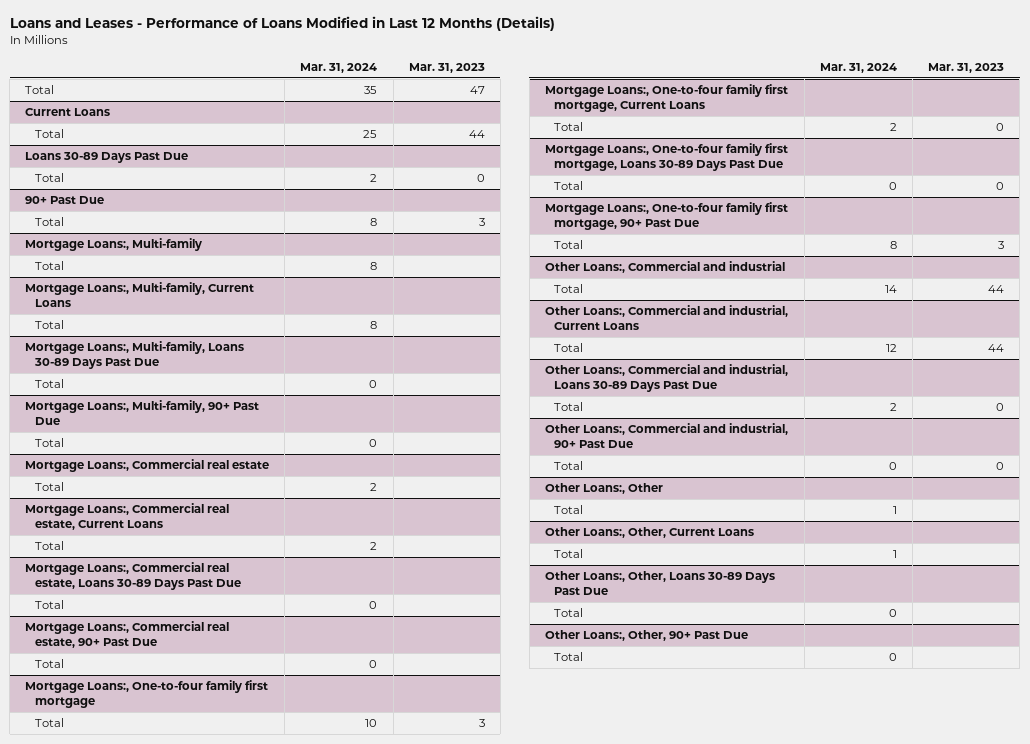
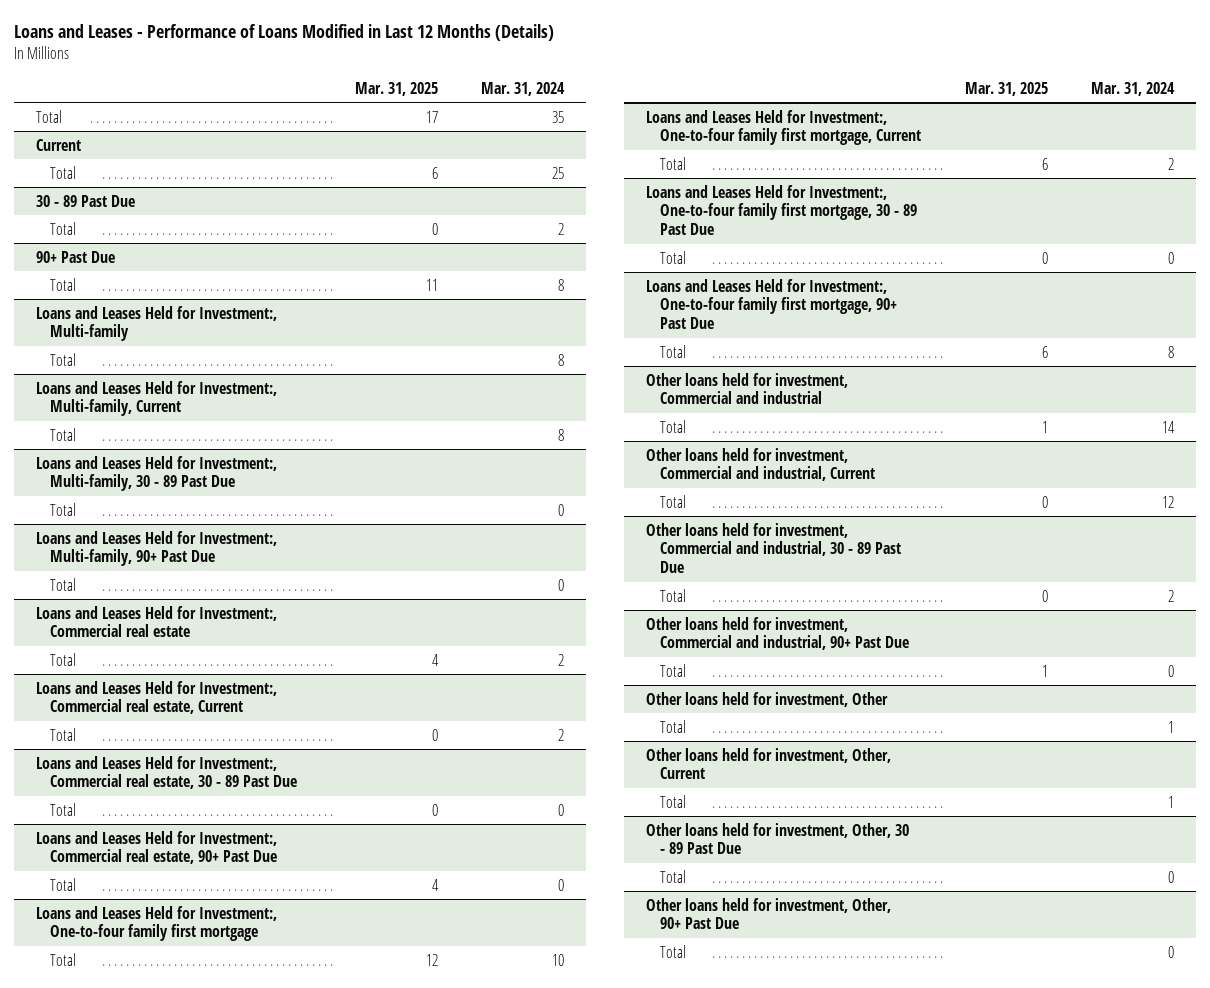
- | Mar. 31, 2024 | Mar. 31, 2023
+ | Mar. 31, 2025 | Mar. 31, 2024
- Current Loans
+ Current
- Loans 30-89 Days Past Due
+ 30 - 89 Past Due
- Mortgage Loans:, Multi-family
+ Loans and Leases Held for Investment:, Multi-family
- Mortgage Loans:, Multi-family, Current Loans
+ Loans and Leases Held for Investment:, Multi-family, Current
- Mortgage Loans:, Multi-family, Loans 30-89 Days Past Due
+ Loans and Leases Held for Investment:, Multi-family, 30 - 89 Past Due
- Mortgage Loans:, Multi-family, 90+ Past Due
+ Loans and Leases Held for Investment:, Multi-family, 90+ Past Due
- Mortgage Loans:, Commercial real estate
+ Loans and Leases Held for Investment:, Commercial real estate
- Mortgage Loans:, Commercial real estate, Current Loans
+ Loans and Leases Held for Investment:, Commercial real estate, Current
- Mortgage Loans:, Commercial real estate, Loans 30-89 Days Past Due
+ Loans and Leases Held for Investment:, Commercial real estate, 30 - 89 Past Due
- Mortgage Loans:, Commercial real estate, 90+ Past Due
+ Loans and Leases Held for Investment:, Commercial real estate, 90+ Past Due
- Mortgage Loans:, One-to-four family first mortgage
+ Loans and Leases Held for Investment:, One-to-four family first mortgage
- Mortgage Loans:, One-to-four family first mortgage, Current Loans
+ Loans and Leases Held for Investment:, One-to-four family first mortgage, Current
- Mortgage Loans:, One-to-four family first mortgage, Loans 30-89 Days Past Due
+ Loans and Leases Held for Investment:, One-to-four family first mortgage, 30 - 89 Past Due
- Mortgage Loans:, One-to-four family first mortgage, 90+ Past Due
+ Loans and Leases Held for Investment:, One-to-four family first mortgage, 90+ Past Due
- Other Loans:, Commercial and industrial
+ Other loans held for investment, Commercial and industrial
- Other Loans:, Commercial and industrial, Current Loans
+ Other loans held for investment, Commercial and industrial, Current
- Other Loans:, Commercial and industrial, Loans 30-89 Days Past Due
+ Other loans held for investment, Commercial and industrial, 30 - 89 Past Due
- Other Loans:, Commercial and industrial, 90+ Past Due
+ Other loans held for investment, Commercial and industrial, 90+ Past Due
- Other Loans:, Other
+ Other loans held for investment, Other
- Other Loans:, Other, Current Loans
+ Other loans held for investment, Other, Current
- Other Loans:, Other, Loans 30-89 Days Past Due
+ Other loans held for investment, Other, 30 - 89 Past Due
- Other Loans:, Other, 90+ Past Due
+ Other loans held for investment, Other, 90+ Past Due

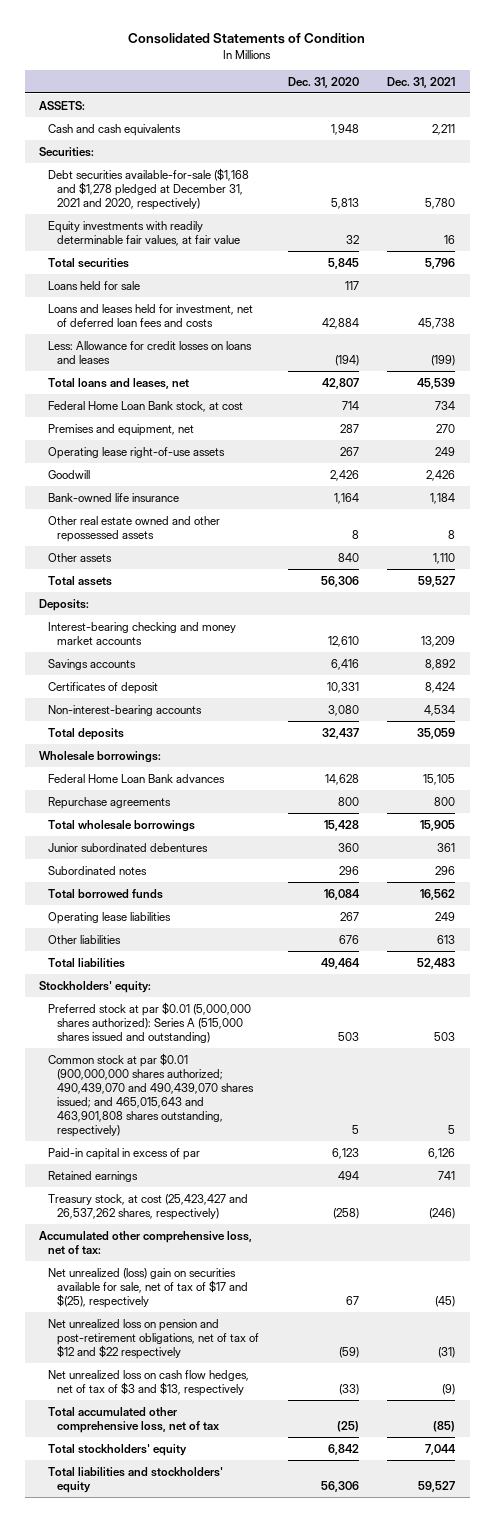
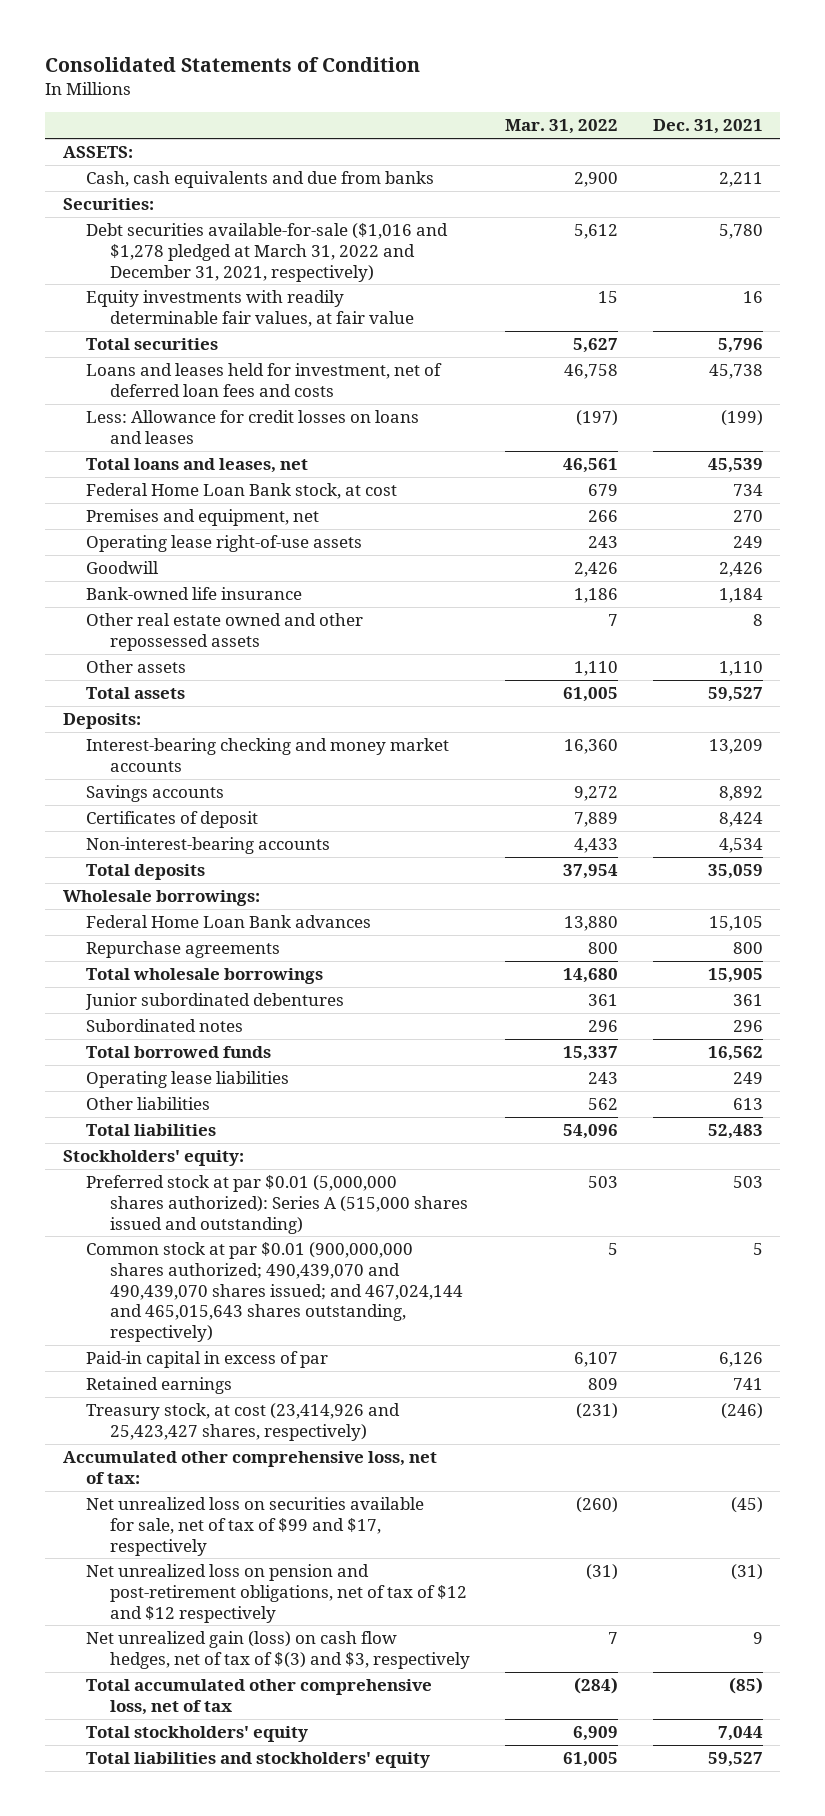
- | Dec. 31, 2020 | Dec. 31, 2021
+ | Mar. 31, 2022 | Dec. 31, 2021
- Cash and cash equivalents | 1,948 | 2,211
+ Cash, cash equivalents and due from banks | 2,900 | 2,211
- Debt securities available-for-sale ($1,168 and $1,278 pledged at December 31, 2021 and 2020, respectively) | 5,813 | 5,780
+ Debt securities available-for-sale ($1,016 and $1,278 pledged at March 31, 2022 and December 31, 2021, respectively) | 5,612 | 5,780
- Loans held for sale | 117 |
- Common stock at par $0.01 (900,000,000 shares authorized; 490,439,070 and 490,439,070 shares issued; and 465,015,643 and 463,901,808 shares outstanding, respectively) | 5 | 5
+ Common stock at par $0.01 (900,000,000 shares authorized; 490,439,070 and 490,439,070 shares issued; and 467,024,144 and 465,015,643 shares outstanding, respectively) | 5 | 5
- Treasury stock, at cost (25,423,427 and 26,537,262 shares, respectively) | (258) | (246)
+ Treasury stock, at cost (23,414,926 and 25,423,427 shares, respectively) | (231) | (246)
- Net unrealized (loss) gain on securities available for sale, net of tax of $17 and $(25), respectively | 67 | (45)
- Net unrealized loss on pension and post-retirement obligations, net of tax of $12 and $22 respectively | (59) | (31)
- Net unrealized loss on cash flow hedges, net of tax of $3 and $13, respectively | (33) | (9)
+ Net unrealized loss on securities available for sale, net of tax of $99 and $17, respectively | (260) | (45)
+ Net unrealized loss on pension and post-retirement obligations, net of tax of $12 and $12 respectively | (31) | (31)
+ Net unrealized gain (loss) on cash flow hedges, net of tax of $(3) and $3, respectively | 7 | 9

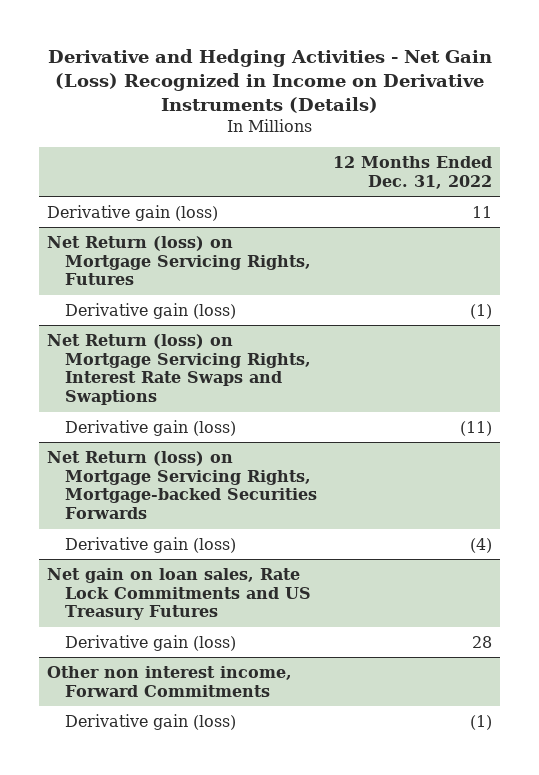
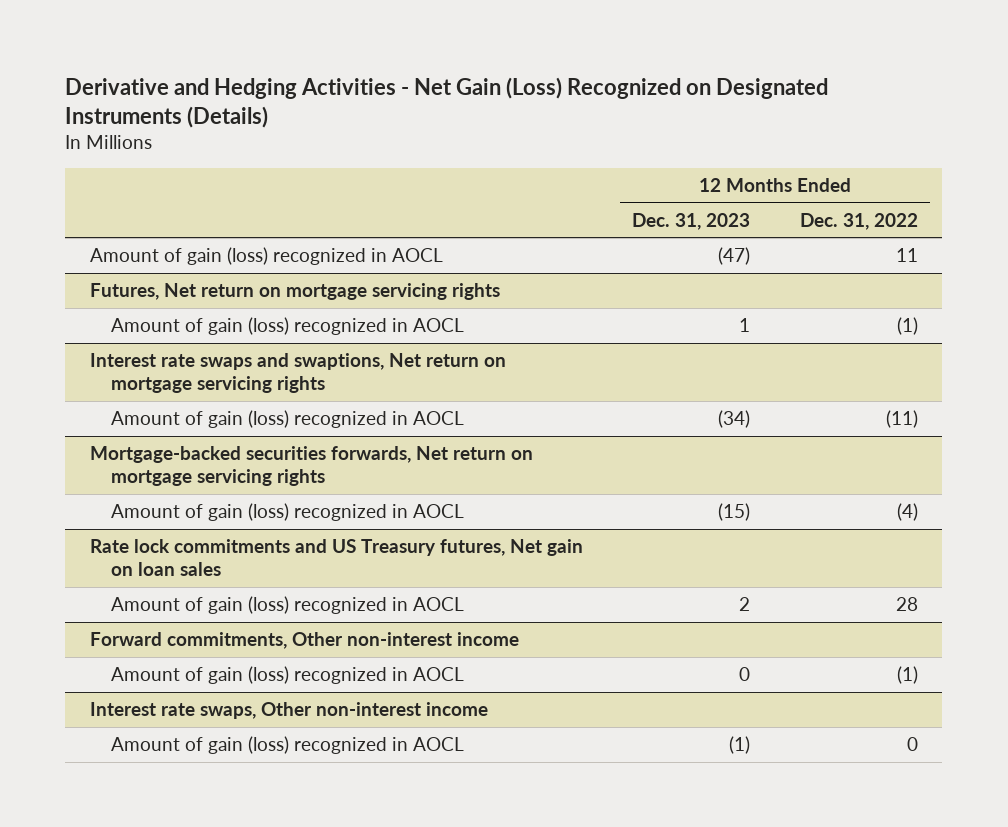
- Derivative and Hedging Activities - Net Gain (Loss) Recognized in Income on Derivative Instruments (Details)
+ Derivative and Hedging Activities - Net Gain (Loss) Recognized on Designated Instruments (Details)
- | 12 Months Ended Dec. 31, 2022
+ | 12 Months Ended Dec. 31, 2023 | 12 Months Ended Dec. 31, 2022
- Derivative gain (loss) | 11
- Net Return (loss) on Mortgage Servicing Rights, Futures
- Derivative gain (loss) | (1)
- Net Return (loss) on Mortgage Servicing Rights, Interest Rate Swaps and Swaptions
- Derivative gain (loss) | (11)
- Net Return (loss) on Mortgage Servicing Rights, Mortgage-backed Securities Forwards
- Derivative gain (loss) | (4)
- Net gain on loan sales, Rate Lock Commitments and US Treasury Futures
- Derivative gain (loss) | 28
- Other non interest income, Forward Commitments
- Derivative gain (loss) | (1)
+ Amount of gain (loss) recognized in AOCL | (47) | 11
+ Futures, Net return on mortgage servicing rights
+ Amount of gain (loss) recognized in AOCL | 1 | (1)
+ Interest rate swaps and swaptions, Net return on mortgage servicing rights
+ Amount of gain (loss) recognized in AOCL | (34) | (11)
+ Mortgage-backed securities forwards, Net return on mortgage servicing rights
+ Amount of gain (loss) recognized in AOCL | (15) | (4)
+ Rate lock commitments and US Treasury futures, Net gain on loan sales
+ Amount of gain (loss) recognized in AOCL | 2 | 28
+ Forward commitments, Other non-interest income
+ Amount of gain (loss) recognized in AOCL | 0 | (1)
+ Interest rate swaps, Other non-interest income
+ Amount of gain (loss) recognized in AOCL | (1) | 0

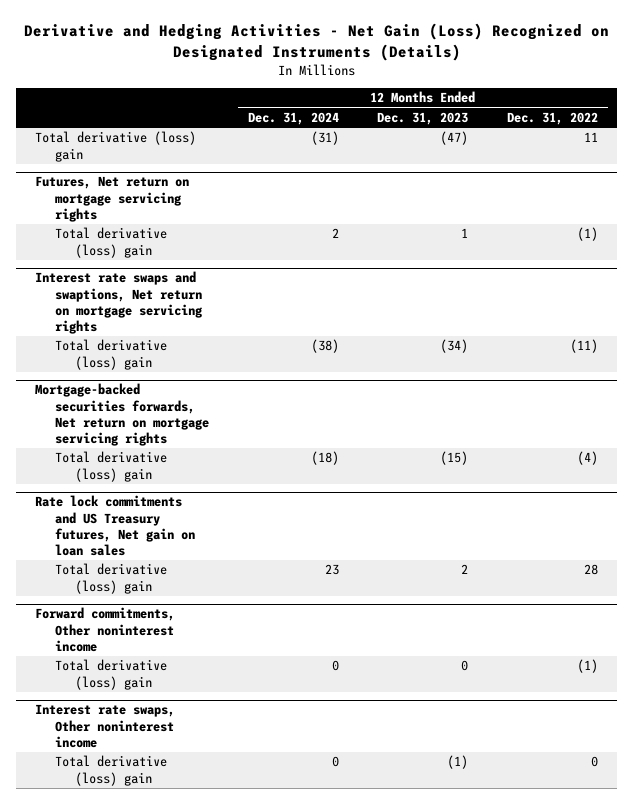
- | 12 Months Ended Dec. 31, 2023 | 12 Months Ended Dec. 31, 2022
+ | 12 Months Ended Dec. 31, 2024 | 12 Months Ended Dec. 31, 2023 | 12 Months Ended Dec. 31, 2022
- Amount of gain (loss) recognized in AOCL | (47) | 11
+ Total derivative (loss) gain | (31) | (47) | 11
@ Futures, Net return on mortgage servicing rights
- Amount of gain (loss) recognized in AOCL | 1 | (1)
+ Total derivative (loss) gain | 2 | 1 | (1)
@ Interest rate swaps and swaptions, Net return on mortgage servicing rights
- Amount of gain (loss) recognized in AOCL | (34) | (11)
+ Total derivative (loss) gain | (38) | (34) | (11)
@ Mortgage-backed securities forwards, Net return on mortgage servicing rights
- Amount of gain (loss) recognized in AOCL | (15) | (4)
+ Total derivative (loss) gain | (18) | (15) | (4)
@ Rate lock commitments and US Treasury futures, Net gain on loan sales
- Amount of gain (loss) recognized in AOCL | 2 | 28
- Forward commitments, Other non-interest income
- Amount of gain (loss) recognized in AOCL | 0 | (1)
- Interest rate swaps, Other non-interest income
- Amount of gain (loss) recognized in AOCL | (1) | 0
@ Rate lock commitments and US Treasury futures, Net gain on loan sales
+ Total derivative (loss) gain | 23 | 2 | 28
+ Forward commitments, Other noninterest income
+ Total derivative (loss) gain | 0 | 0 | (1)
+ Interest rate swaps, Other noninterest income
+ Total derivative (loss) gain | 0 | (1) | 0

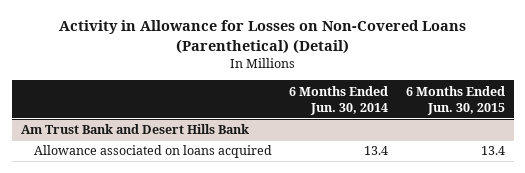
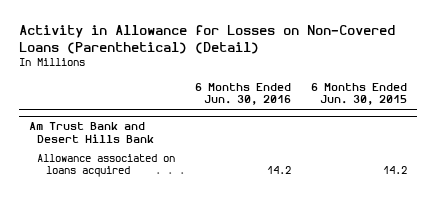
- | 6 Months Ended Jun. 30, 2014 | 6 Months Ended Jun. 30, 2015
+ | 6 Months Ended Jun. 30, 2016 | 6 Months Ended Jun. 30, 2015
@ Am Trust Bank and Desert Hills Bank
- Allowance associated on loans acquired | 13.4 | 13.4
+ Allowance associated on loans acquired | 14.2 | 14.2

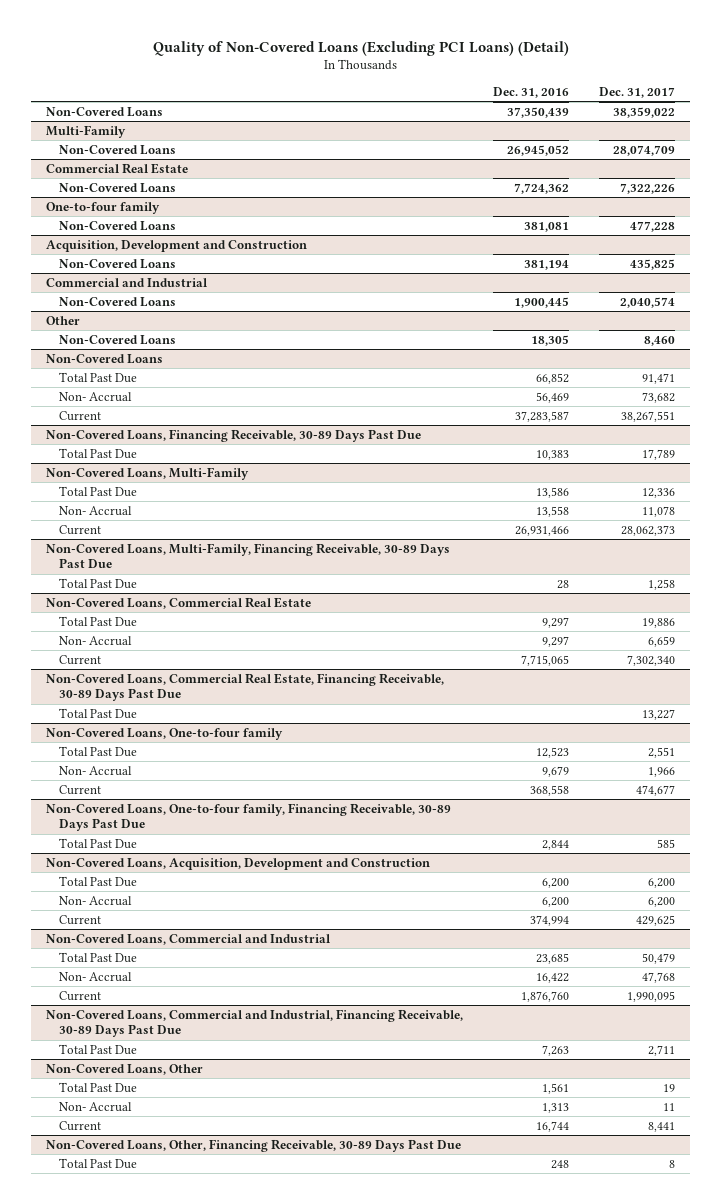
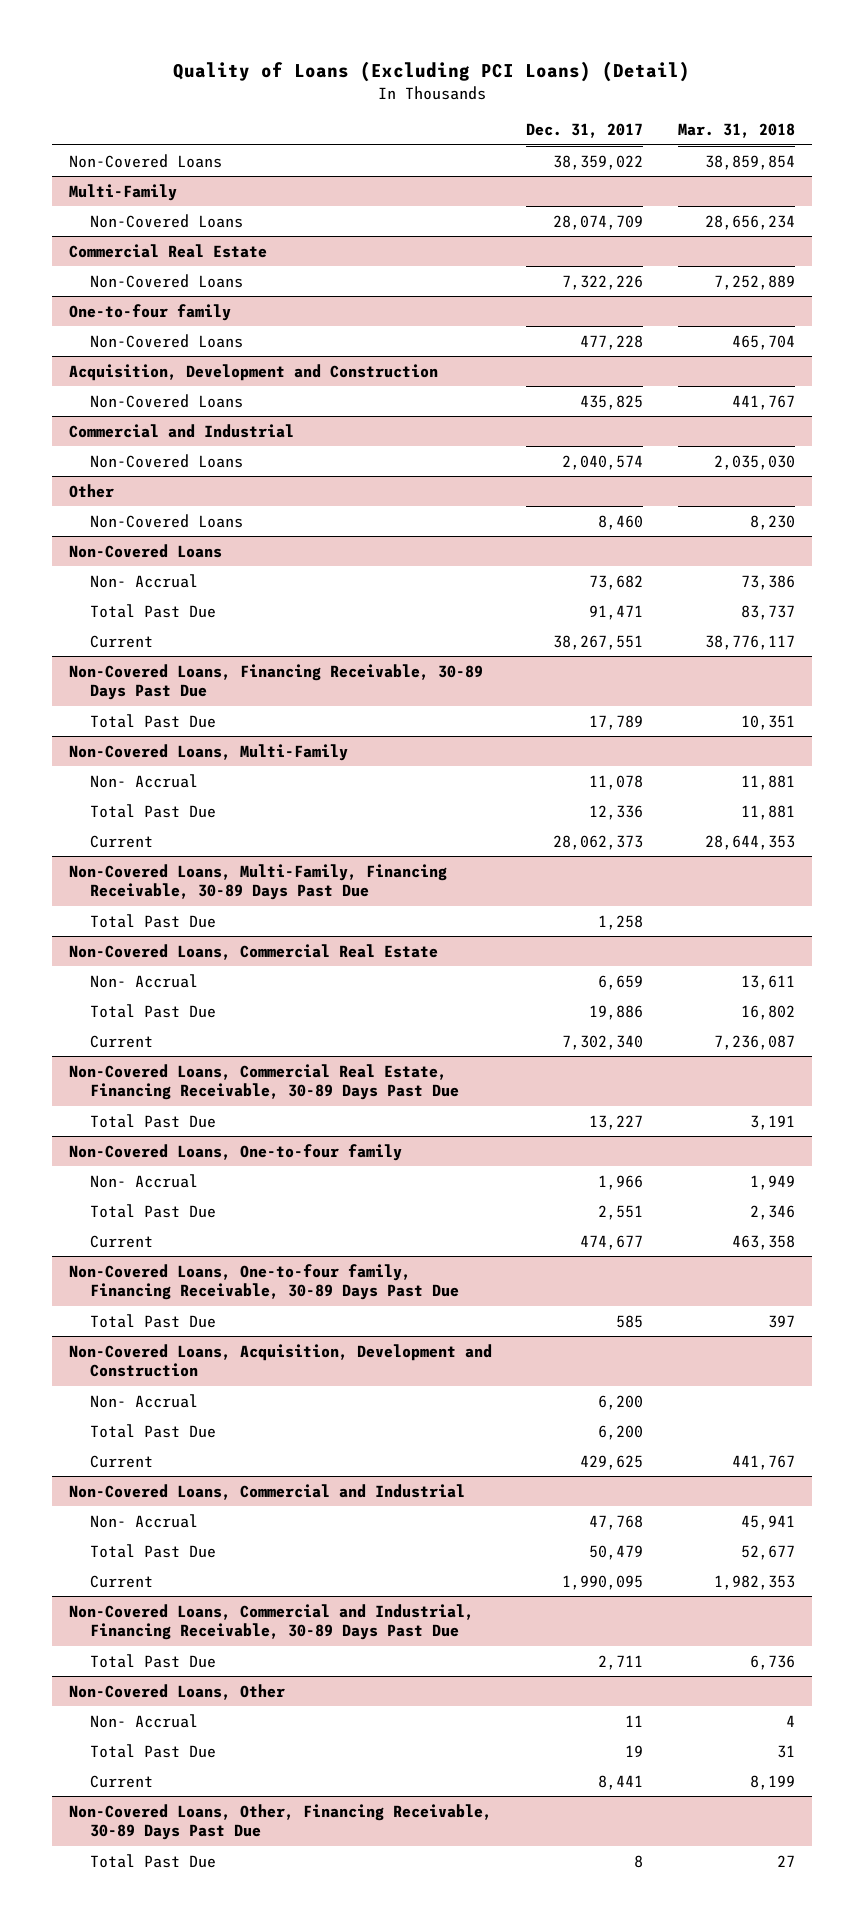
- Quality of Non-Covered Loans (Excluding PCI Loans) (Detail)
+ Quality of Loans (Excluding PCI Loans) (Detail)
- | Dec. 31, 2016 | Dec. 31, 2017
+ | Dec. 31, 2017 | Mar. 31, 2018
@ Non-Covered Loans
moved down: Total Past Due | 91,471 | 83,737
@ Non-Covered Loans, Multi-Family
moved down: Total Past Due | 12,336 | 11,881
@ Non-Covered Loans, Commercial Real Estate
moved down: Total Past Due | 19,886 | 16,802
@ Non-Covered Loans, One-to-four family
moved down: Total Past Due | 2,551 | 2,346
@ Non-Covered Loans, Acquisition, Development and Construction
moved down: Total Past Due | 6,200 |
@ Non-Covered Loans, Commercial and Industrial
moved down: Total Past Due | 50,479 | 52,677
@ Non-Covered Loans, Other
moved down: Total Past Due | 19 | 31

